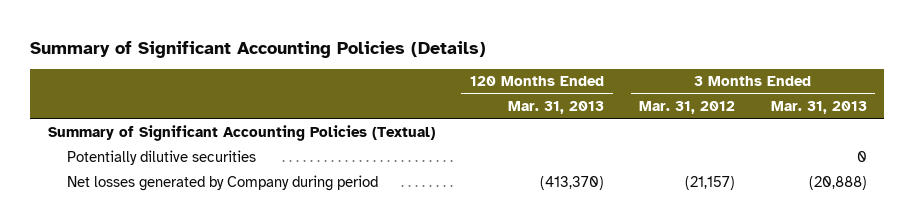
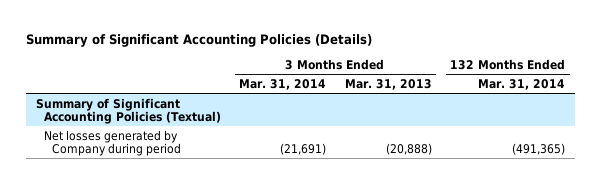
- | 120 Months Ended Mar. 31, 2013 | 3 Months Ended Mar. 31, 2012 | 3 Months Ended Mar. 31, 2013
+ | 3 Months Ended Mar. 31, 2014 | 3 Months Ended Mar. 31, 2013 | 132 Months Ended Mar. 31, 2014
- Potentially dilutive securities | | | 0

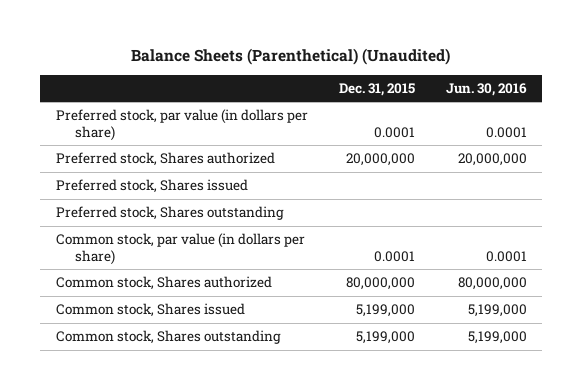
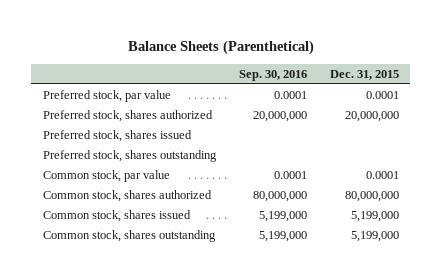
- Balance Sheets (Parenthetical) (Unaudited)
+ Balance Sheets (Parenthetical)
- | Dec. 31, 2015 | Jun. 30, 2016
+ | Sep. 30, 2016 | Dec. 31, 2015
- Preferred stock, par value (in dollars per share) | 0.0001 | 0.0001
- Preferred stock, Shares authorized | 20,000,000 | 20,000,000
- Preferred stock, Shares issued
- Preferred stock, Shares outstanding
- Common stock, par value (in dollars per share) | 0.0001 | 0.0001
- Common stock, Shares authorized | 80,000,000 | 80,000,000
- Common stock, Shares issued | 5,199,000 | 5,199,000
- Common stock, Shares outstanding | 5,199,000 | 5,199,000
+ Preferred stock, par value | 0.0001 | 0.0001
+ Preferred stock, shares authorized | 20,000,000 | 20,000,000
+ Preferred stock, shares issued
+ Preferred stock, shares outstanding
+ Common stock, par value | 0.0001 | 0.0001
+ Common stock, shares authorized | 80,000,000 | 80,000,000
+ Common stock, shares issued | 5,199,000 | 5,199,000
+ Common stock, shares outstanding | 5,199,000 | 5,199,000

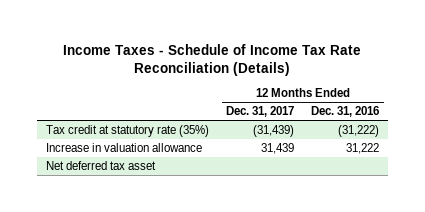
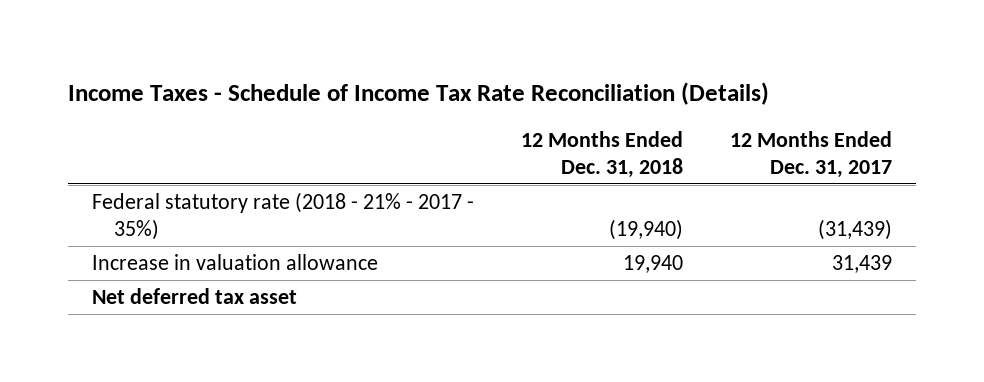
- | 12 Months Ended Dec. 31, 2017 | 12 Months Ended Dec. 31, 2016
+ | 12 Months Ended Dec. 31, 2018 | 12 Months Ended Dec. 31, 2017
- Tax credit at statutory rate (35%) | (31,439) | (31,222)
+ Federal statutory rate (2018 - 21% - 2017 - 35%) | (19,940) | (31,439)

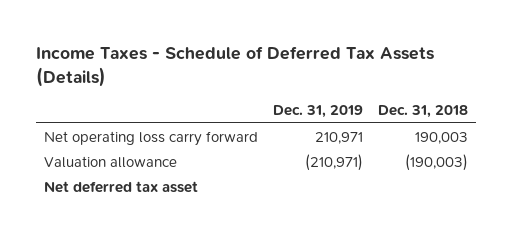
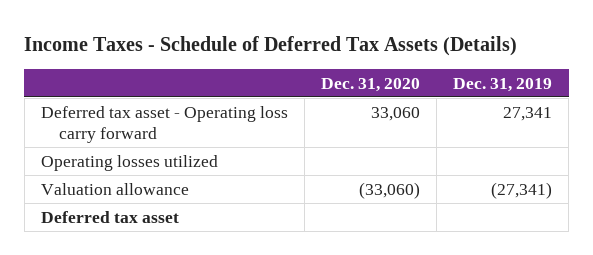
- | Dec. 31, 2019 | Dec. 31, 2018
+ | Dec. 31, 2020 | Dec. 31, 2019
- Net operating loss carry forward | 210,971 | 190,003
- Valuation allowance | (210,971) | (190,003)
- Net deferred tax asset
+ Deferred tax asset - Operating loss carry forward | 33,060 | 27,341
+ Operating losses utilized
+ Valuation allowance | (33,060) | (27,341)
+ Deferred tax asset

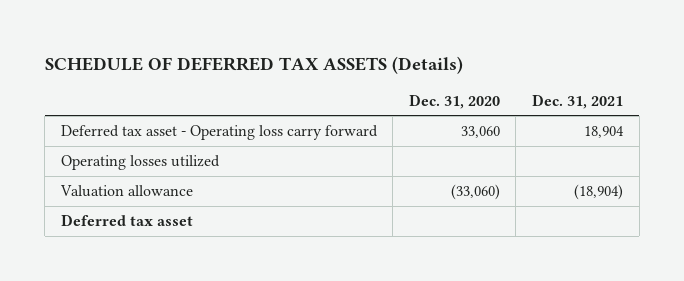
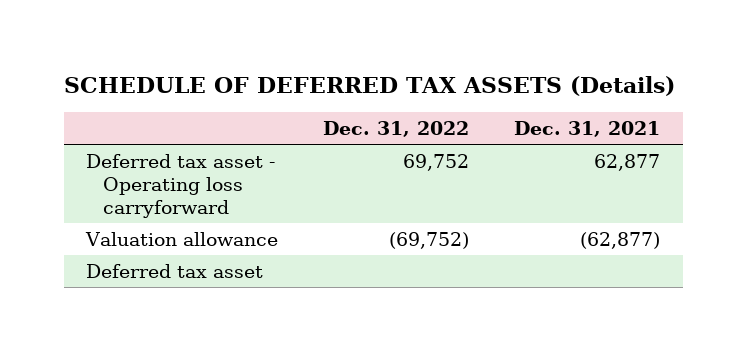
- | Dec. 31, 2020 | Dec. 31, 2021
+ | Dec. 31, 2022 | Dec. 31, 2021
- Deferred tax asset - Operating loss carry forward | 33,060 | 18,904
- Operating losses utilized
- Valuation allowance | (33,060) | (18,904)
+ Deferred tax asset - Operating loss carryforward | 69,752 | 62,877
+ Valuation allowance | (69,752) | (62,877)

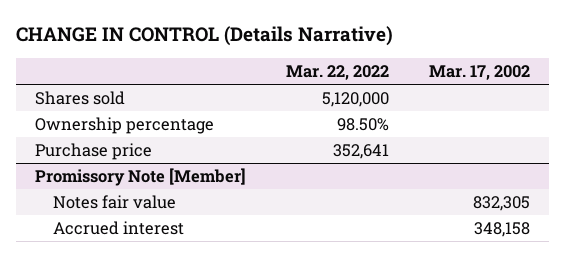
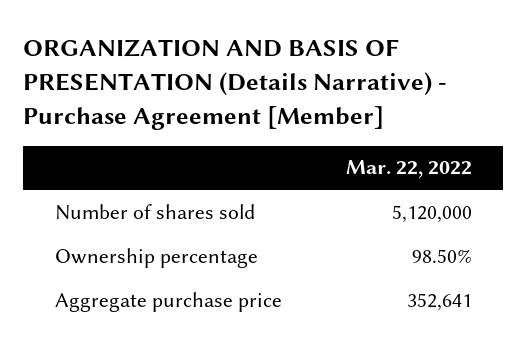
- CHANGE IN CONTROL (Details Narrative)
+ ORGANIZATION AND BASIS OF PRESENTATION (Details Narrative) - Purchase Agreement [Member]
- | Mar. 22, 2022 | Mar. 17, 2002
+ | Mar. 22, 2022
- Shares sold | 5,120,000 |
+ Number of shares sold | 5,120,000
- Purchase price | 352,641 |
- Promissory Note [Member]
- Notes fair value | | 832,305
- Accrued interest | | 348,158
+ Aggregate purchase price | 352,641

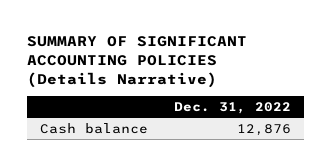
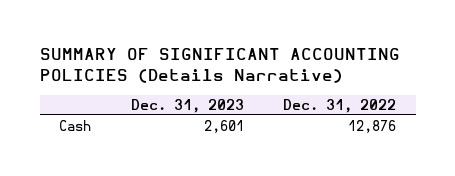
- | Dec. 31, 2022
+ | Dec. 31, 2023 | Dec. 31, 2022
- Cash balance | 12,876
+ Cash | 2,601 | 12,876

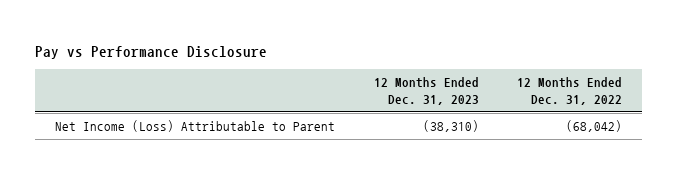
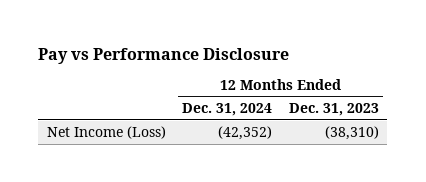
- | 12 Months Ended Dec. 31, 2023 | 12 Months Ended Dec. 31, 2022
+ | 12 Months Ended Dec. 31, 2024 | 12 Months Ended Dec. 31, 2023
- Net Income (Loss) Attributable to Parent | (38,310) | (68,042)
+ Net Income (Loss) | (42,352) | (38,310)

